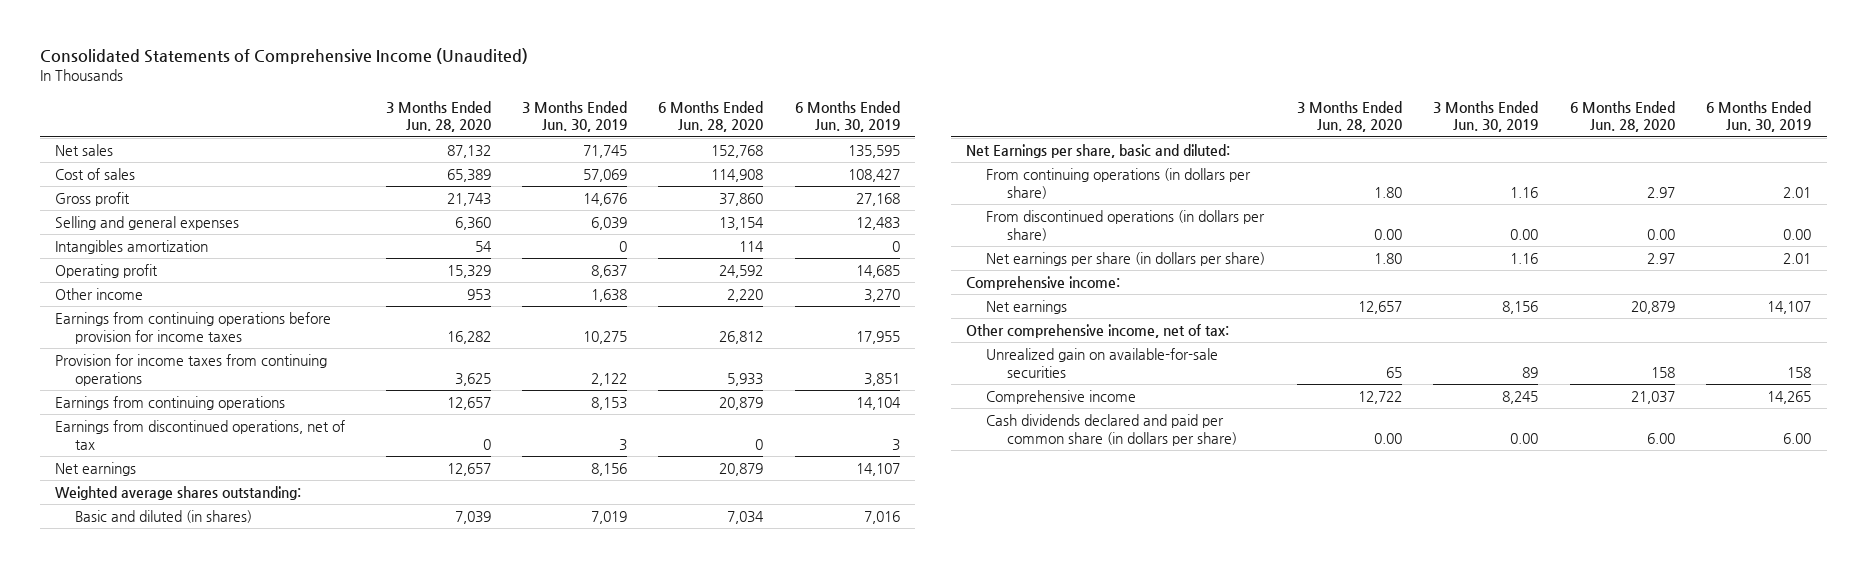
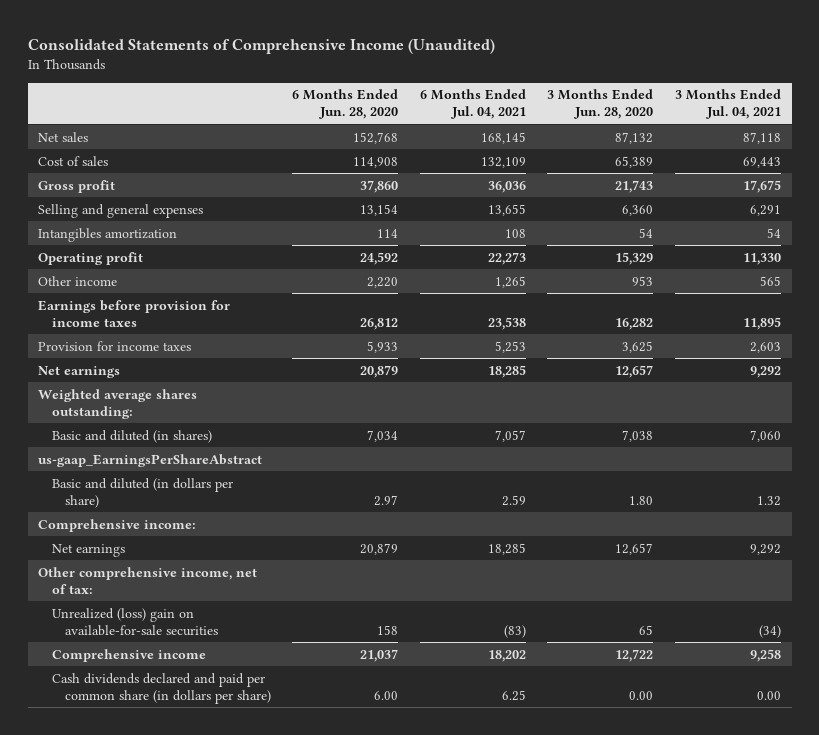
- | 3 Months Ended Jun. 28, 2020 | 3 Months Ended Jun. 30, 2019 | 6 Months Ended Jun. 28, 2020 | 6 Months Ended Jun. 30, 2019
+ | 6 Months Ended Jun. 28, 2020 | 6 Months Ended Jul. 04, 2021 | 3 Months Ended Jun. 28, 2020 | 3 Months Ended Jul. 04, 2021
- Earnings from continuing operations before provision for income taxes | 16,282 | 10,275 | 26,812 | 17,955
- Provision for income taxes from continuing operations | 3,625 | 2,122 | 5,933 | 3,851
- Earnings from continuing operations | 12,657 | 8,153 | 20,879 | 14,104
- Earnings from discontinued operations, net of tax | 0 | 3 | 0 | 3
+ Earnings before provision for income taxes | 26,812 | 23,538 | 16,282 | 11,895
+ Provision for income taxes | 5,933 | 5,253 | 3,625 | 2,603
- Basic and diluted (in shares) | 7,039 | 7,019 | 7,034 | 7,016
- Net Earnings per share, basic and diluted:
- From continuing operations (in dollars per share) | 1.80 | 1.16 | 2.97 | 2.01
- From discontinued operations (in dollars per share) | 0.00 | 0.00 | 0.00 | 0.00
- Net earnings per share (in dollars per share) | 1.80 | 1.16 | 2.97 | 2.01
+ Basic and diluted (in shares) | 7,034 | 7,057 | 7,038 | 7,060
+ us-gaap_EarningsPerShareAbstract
+ Basic and diluted (in dollars per share) | 2.97 | 2.59 | 1.80 | 1.32
- Unrealized gain on available-for-sale securities | 65 | 89 | 158 | 158
+ Unrealized (loss) gain on available-for-sale securities | 158 | (83) | 65 | (34)

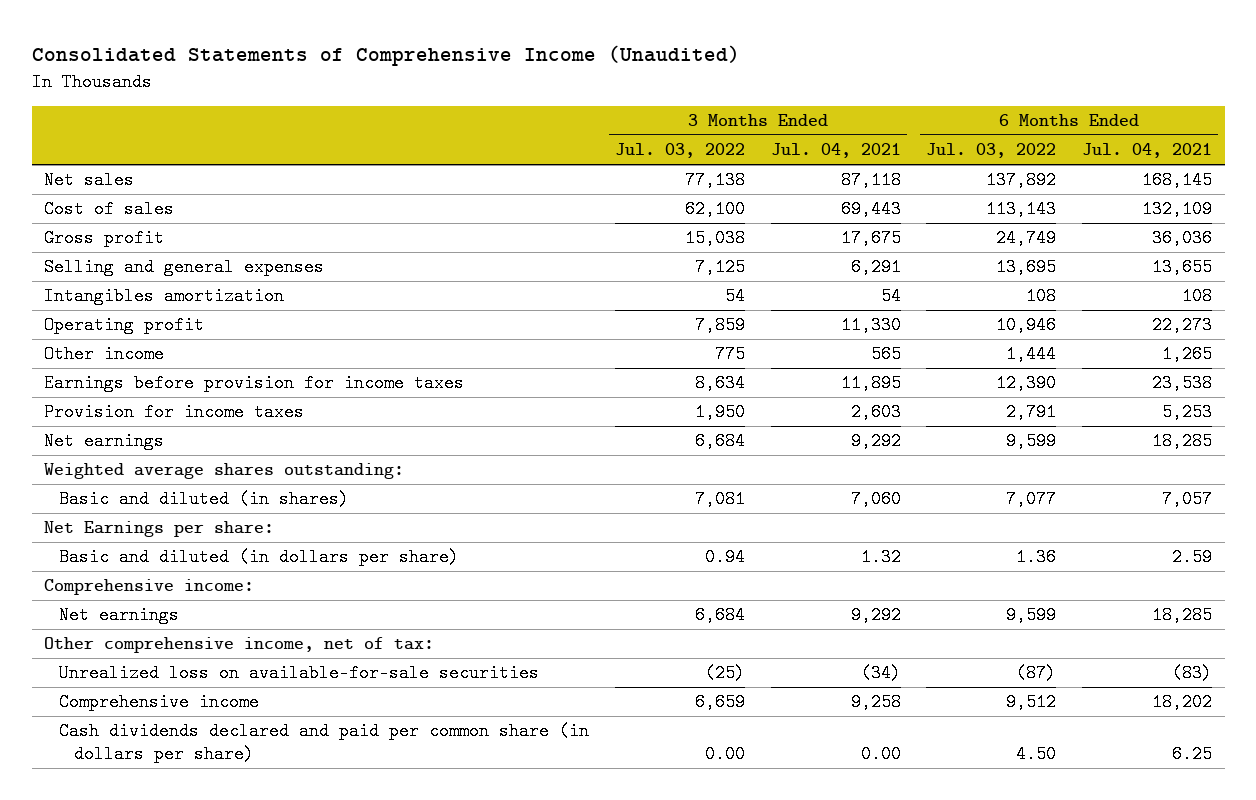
- | 6 Months Ended Jun. 28, 2020 | 6 Months Ended Jul. 04, 2021 | 3 Months Ended Jun. 28, 2020 | 3 Months Ended Jul. 04, 2021
+ | 3 Months Ended Jul. 03, 2022 | 3 Months Ended Jul. 04, 2021 | 6 Months Ended Jul. 03, 2022 | 6 Months Ended Jul. 04, 2021
- us-gaap_EarningsPerShareAbstract
+ Net Earnings per share:
- Unrealized (loss) gain on available-for-sale securities | 158 | (83) | 65 | (34)
+ Unrealized loss on available-for-sale securities | (25) | (34) | (87) | (83)

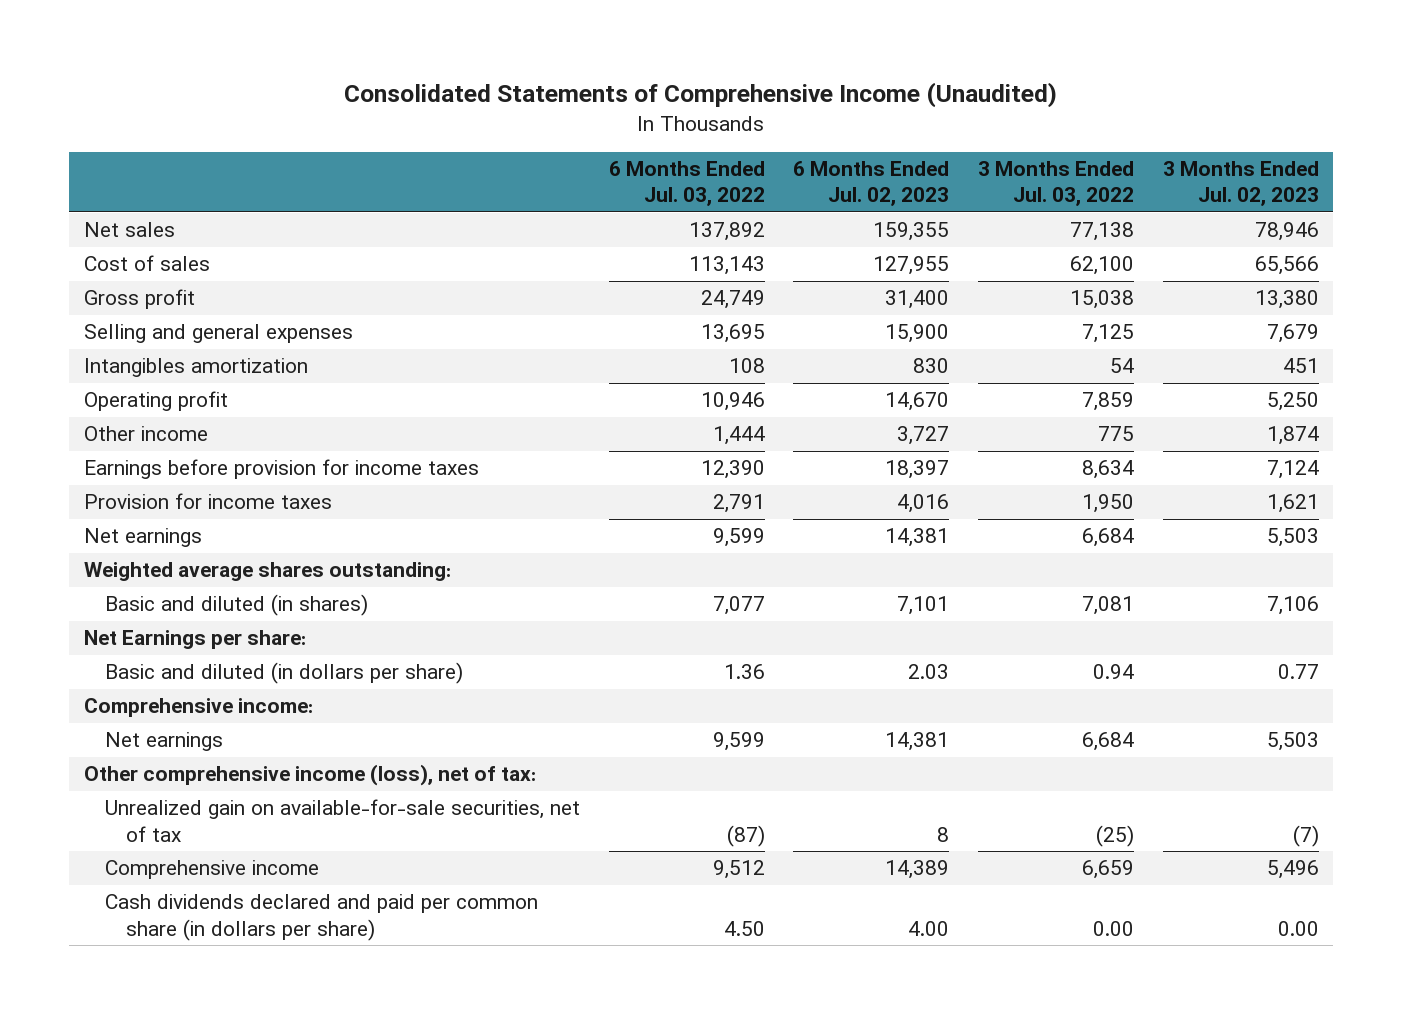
- | 3 Months Ended Jul. 03, 2022 | 3 Months Ended Jul. 04, 2021 | 6 Months Ended Jul. 03, 2022 | 6 Months Ended Jul. 04, 2021
+ | 6 Months Ended Jul. 03, 2022 | 6 Months Ended Jul. 02, 2023 | 3 Months Ended Jul. 03, 2022 | 3 Months Ended Jul. 02, 2023
- Other comprehensive income, net of tax:
- Unrealized loss on available-for-sale securities | (25) | (34) | (87) | (83)
+ Other comprehensive income (loss), net of tax:
+ Unrealized gain on available-for-sale securities, net of tax | (87) | 8 | (25) | (7)

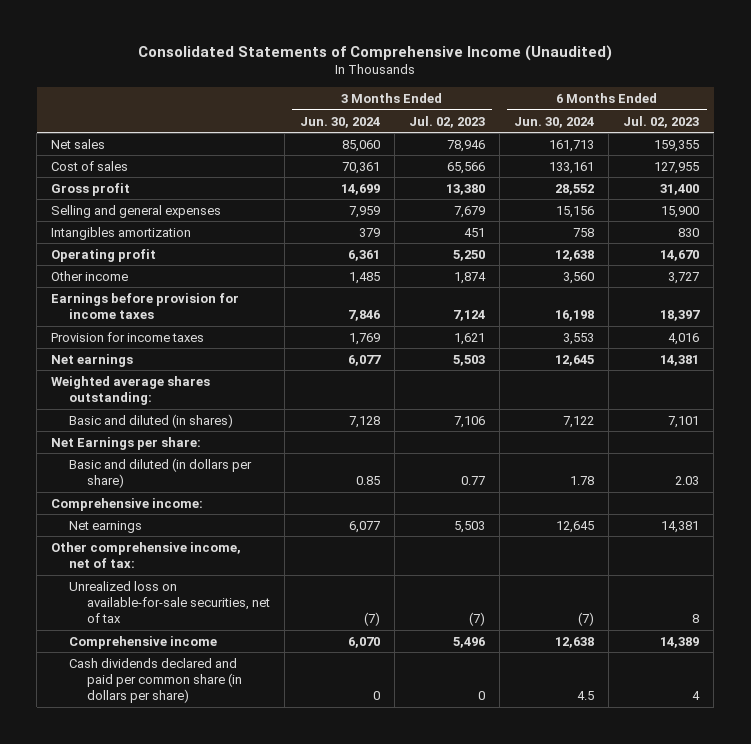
- | 6 Months Ended Jul. 03, 2022 | 6 Months Ended Jul. 02, 2023 | 3 Months Ended Jul. 03, 2022 | 3 Months Ended Jul. 02, 2023
+ | 3 Months Ended Jun. 30, 2024 | 3 Months Ended Jul. 02, 2023 | 6 Months Ended Jun. 30, 2024 | 6 Months Ended Jul. 02, 2023
- Other comprehensive income (loss), net of tax:
- Unrealized gain on available-for-sale securities, net of tax | (87) | 8 | (25) | (7)
+ Other comprehensive income, net of tax:
+ Unrealized loss on available-for-sale securities, net of tax | (7) | (7) | (7) | 8
- Cash dividends declared and paid per common share (in dollars per share) | 4.50 | 4.00 | 0.00 | 0.00
+ Cash dividends declared and paid per common share (in dollars per share) | 0 | 0 | 4.5 | 4

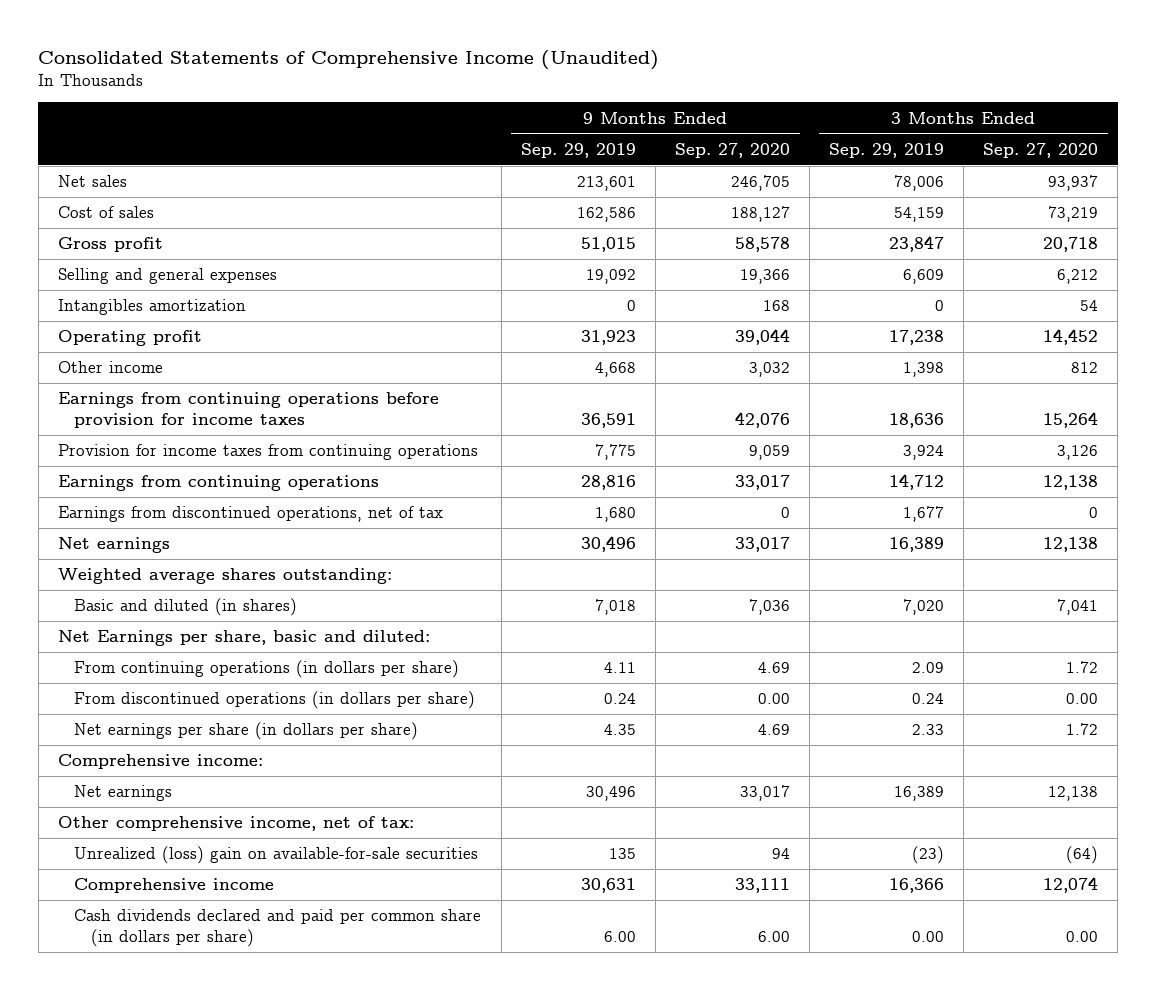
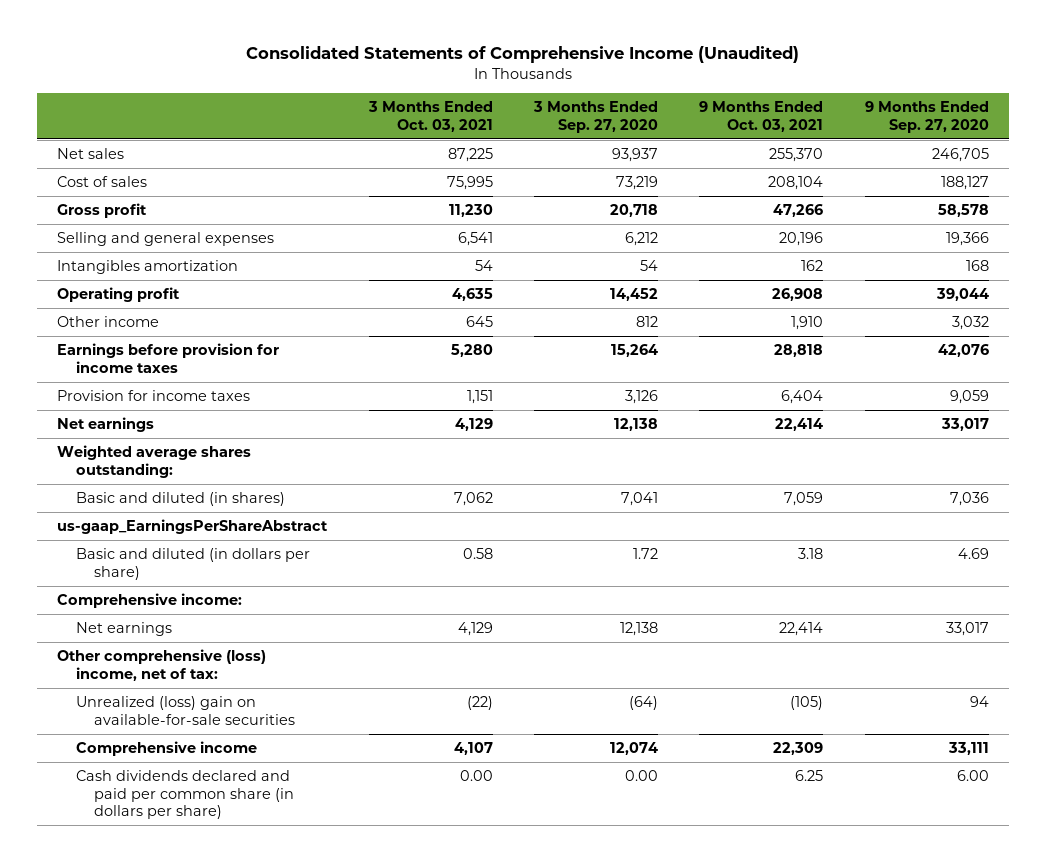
- | 9 Months Ended Sep. 29, 2019 | 9 Months Ended Sep. 27, 2020 | 3 Months Ended Sep. 29, 2019 | 3 Months Ended Sep. 27, 2020
+ | 3 Months Ended Oct. 03, 2021 | 3 Months Ended Sep. 27, 2020 | 9 Months Ended Oct. 03, 2021 | 9 Months Ended Sep. 27, 2020
- Earnings from continuing operations before provision for income taxes | 36,591 | 42,076 | 18,636 | 15,264
- Provision for income taxes from continuing operations | 7,775 | 9,059 | 3,924 | 3,126
- Earnings from continuing operations | 28,816 | 33,017 | 14,712 | 12,138
- Earnings from discontinued operations, net of tax | 1,680 | 0 | 1,677 | 0
+ Earnings before provision for income taxes | 5,280 | 15,264 | 28,818 | 42,076
+ Provision for income taxes | 1,151 | 3,126 | 6,404 | 9,059
- Net Earnings per share, basic and diluted:
- From continuing operations (in dollars per share) | 4.11 | 4.69 | 2.09 | 1.72
- From discontinued operations (in dollars per share) | 0.24 | 0.00 | 0.24 | 0.00
- Net earnings per share (in dollars per share) | 4.35 | 4.69 | 2.33 | 1.72
+ us-gaap_EarningsPerShareAbstract
+ Basic and diluted (in dollars per share) | 0.58 | 1.72 | 3.18 | 4.69
- Other comprehensive income, net of tax:
+ Other comprehensive (loss) income, net of tax:

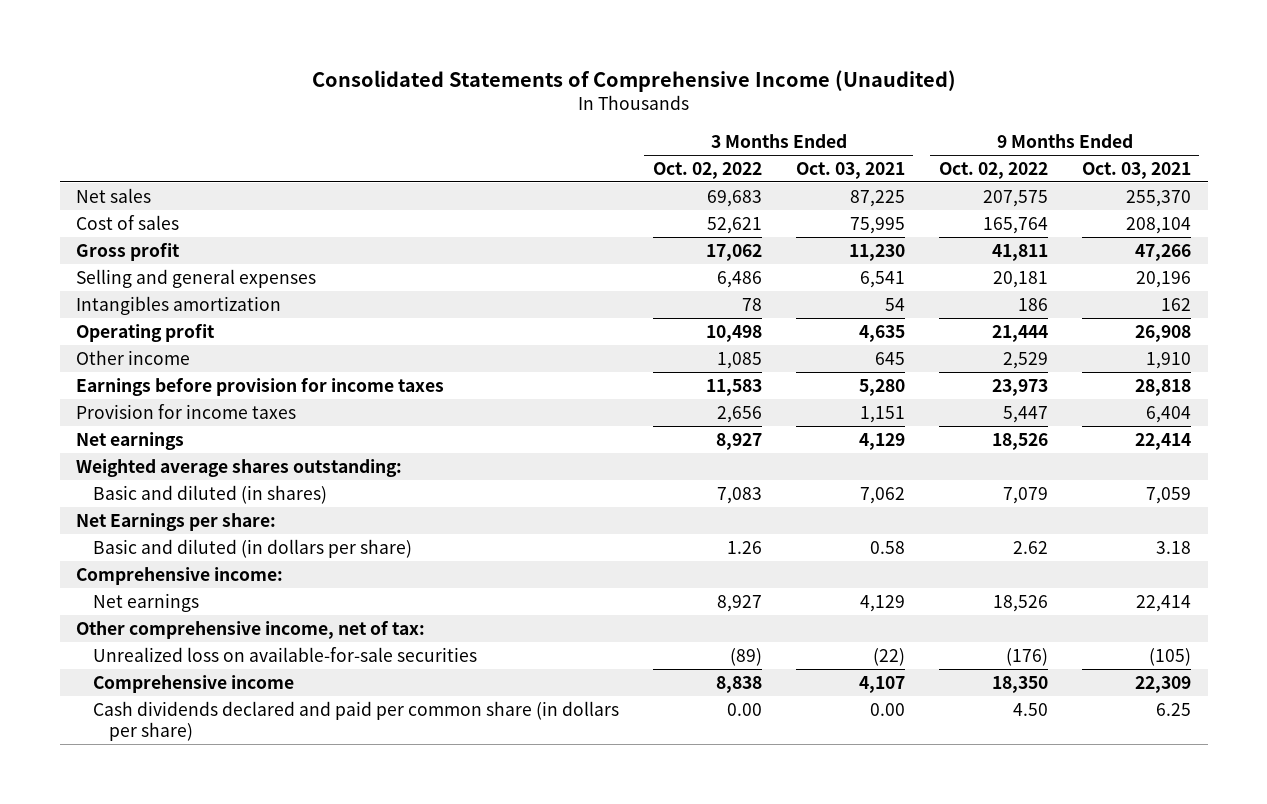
- | 3 Months Ended Oct. 03, 2021 | 3 Months Ended Sep. 27, 2020 | 9 Months Ended Oct. 03, 2021 | 9 Months Ended Sep. 27, 2020
+ | 3 Months Ended Oct. 02, 2022 | 3 Months Ended Oct. 03, 2021 | 9 Months Ended Oct. 02, 2022 | 9 Months Ended Oct. 03, 2021
- us-gaap_EarningsPerShareAbstract
+ Net Earnings per share:
- Other comprehensive (loss) income, net of tax:
- Unrealized (loss) gain on available-for-sale securities | (22) | (64) | (105) | 94
+ Other comprehensive income, net of tax:
+ Unrealized loss on available-for-sale securities | (89) | (22) | (176) | (105)

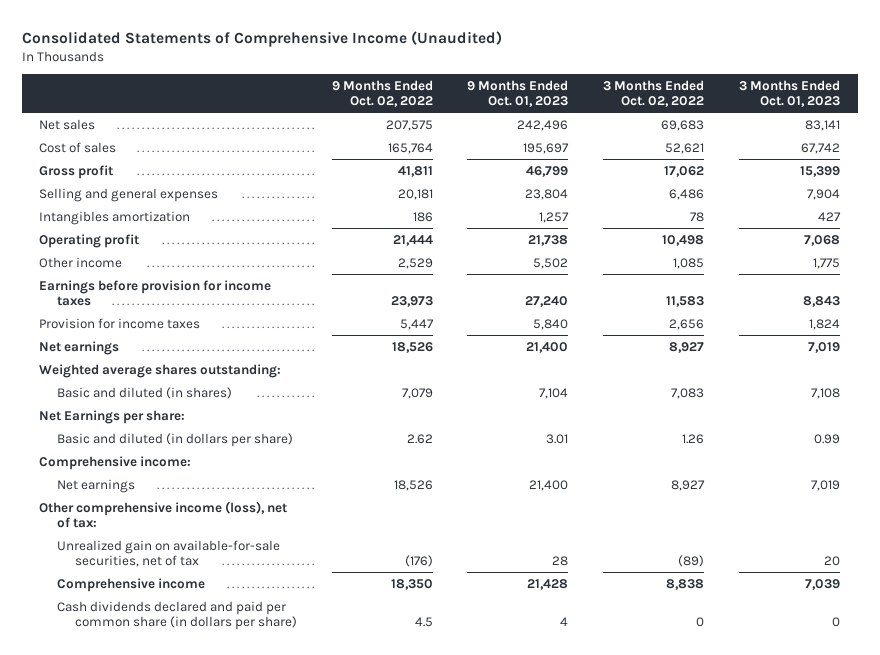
- | 3 Months Ended Oct. 02, 2022 | 3 Months Ended Oct. 03, 2021 | 9 Months Ended Oct. 02, 2022 | 9 Months Ended Oct. 03, 2021
+ | 9 Months Ended Oct. 02, 2022 | 9 Months Ended Oct. 01, 2023 | 3 Months Ended Oct. 02, 2022 | 3 Months Ended Oct. 01, 2023
- Other comprehensive income, net of tax:
- Unrealized loss on available-for-sale securities | (89) | (22) | (176) | (105)
+ Other comprehensive income (loss), net of tax:
+ Unrealized gain on available-for-sale securities, net of tax | (176) | 28 | (89) | 20
- Cash dividends declared and paid per common share (in dollars per share) | 0.00 | 0.00 | 4.50 | 6.25
+ Cash dividends declared and paid per common share (in dollars per share) | 4.5 | 4 | 0 | 0

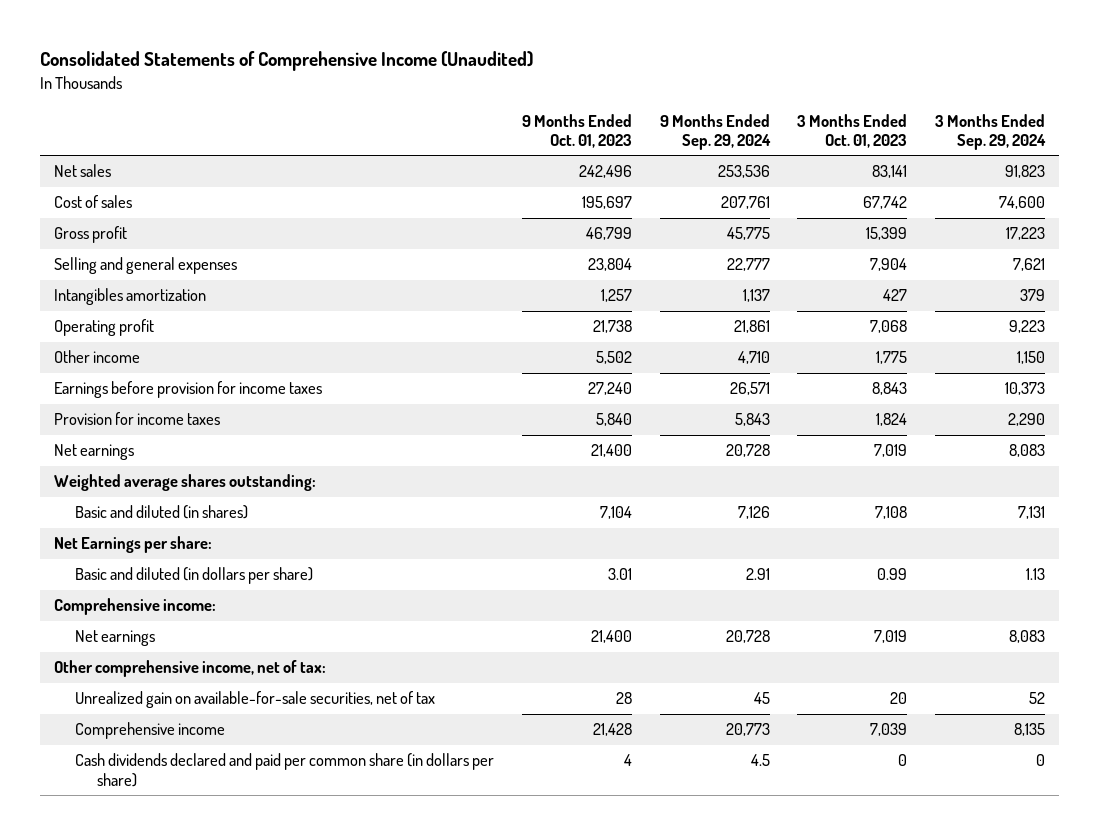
- | 9 Months Ended Oct. 02, 2022 | 9 Months Ended Oct. 01, 2023 | 3 Months Ended Oct. 02, 2022 | 3 Months Ended Oct. 01, 2023
+ | 9 Months Ended Oct. 01, 2023 | 9 Months Ended Sep. 29, 2024 | 3 Months Ended Oct. 01, 2023 | 3 Months Ended Sep. 29, 2024
- Other comprehensive income (loss), net of tax:
+ Other comprehensive income, net of tax:

